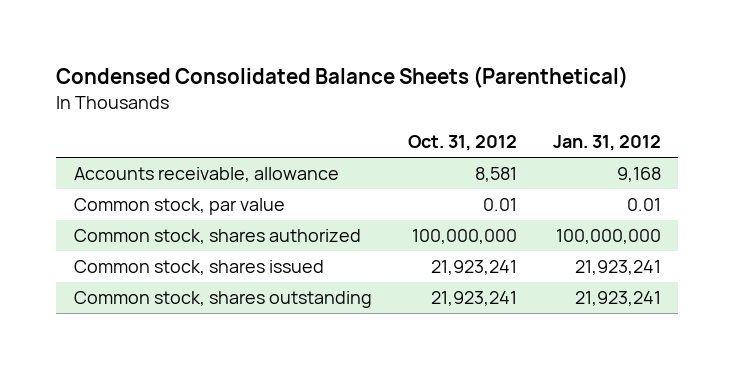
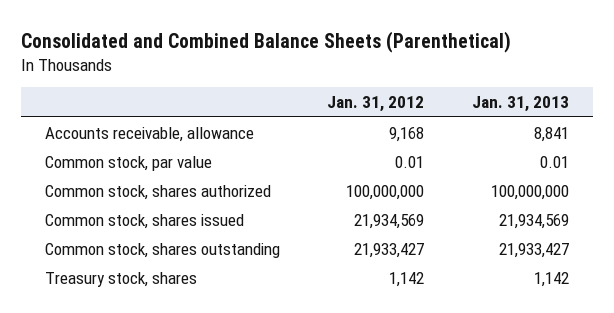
- Condensed Consolidated Balance Sheets (Parenthetical)
+ Consolidated and Combined Balance Sheets (Parenthetical)
- | Oct. 31, 2012 | Jan. 31, 2012
+ | Jan. 31, 2012 | Jan. 31, 2013
- Common stock, shares issued | 21,923,241 | 21,923,241
- Common stock, shares outstanding | 21,923,241 | 21,923,241
+ Common stock, shares issued | 21,934,569 | 21,934,569
+ Common stock, shares outstanding | 21,933,427 | 21,933,427
+ Treasury stock, shares | 1,142 | 1,142

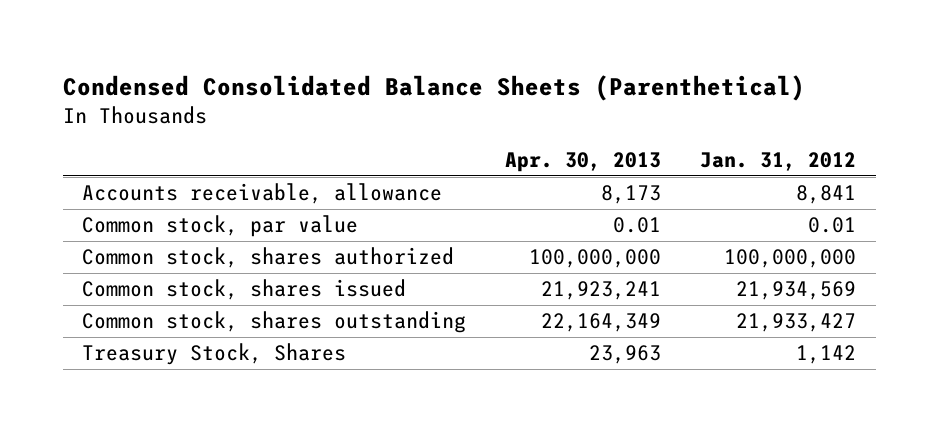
- Consolidated and Combined Balance Sheets (Parenthetical)
+ Condensed Consolidated Balance Sheets (Parenthetical)
- | Jan. 31, 2012 | Jan. 31, 2013
+ | Apr. 30, 2013 | Jan. 31, 2012
- Accounts receivable, allowance | 9,168 | 8,841
+ Accounts receivable, allowance | 8,173 | 8,841
- Treasury stock, shares | 1,142 | 1,142
+ Treasury Stock, Shares | 23,963 | 1,142

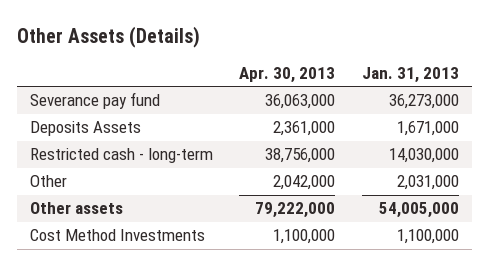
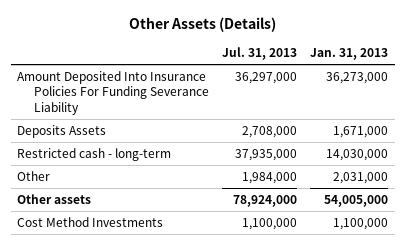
- | Apr. 30, 2013 | Jan. 31, 2013
+ | Jul. 31, 2013 | Jan. 31, 2013
- Severance pay fund | 36,063,000 | 36,273,000
+ Amount Deposited Into Insurance Policies For Funding Severance Liability | 36,297,000 | 36,273,000

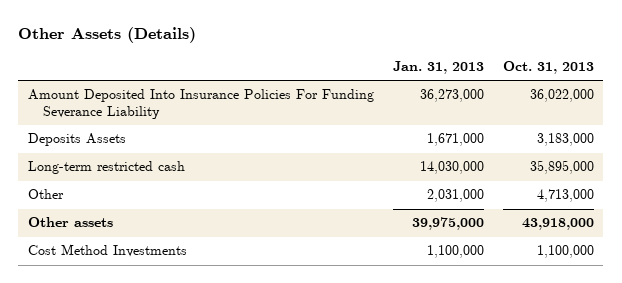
- | Jul. 31, 2013 | Jan. 31, 2013
+ | Jan. 31, 2013 | Oct. 31, 2013
- Restricted cash - long-term | 37,935,000 | 14,030,000
+ Long-term restricted cash | 14,030,000 | 35,895,000
- Other assets | 78,924,000 | 54,005,000
+ Other assets | 39,975,000 | 43,918,000

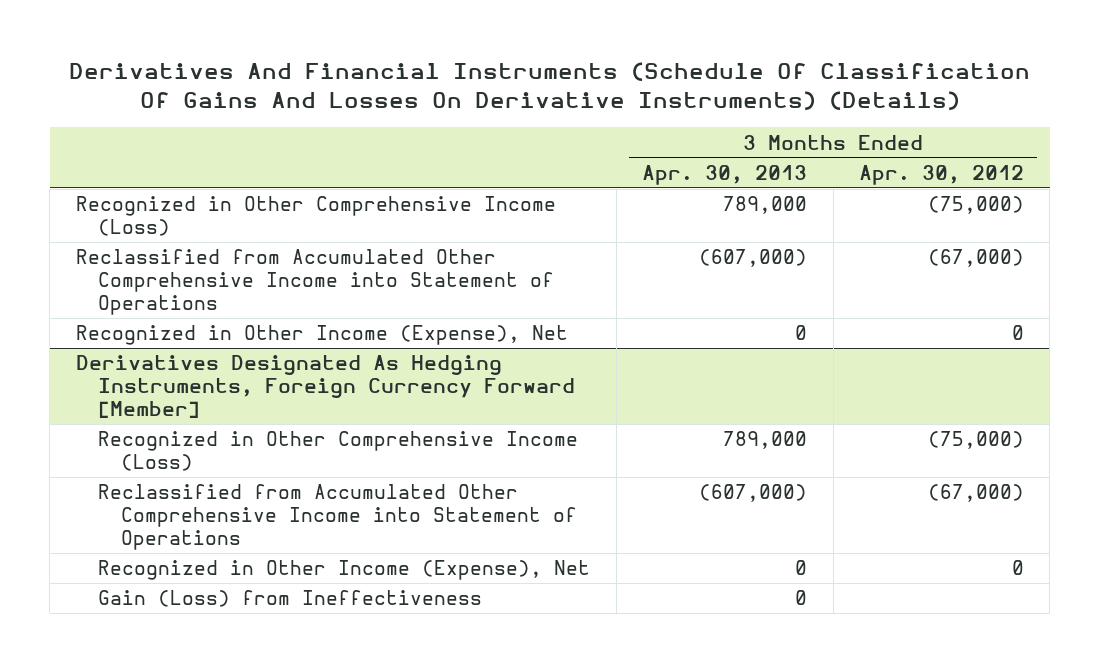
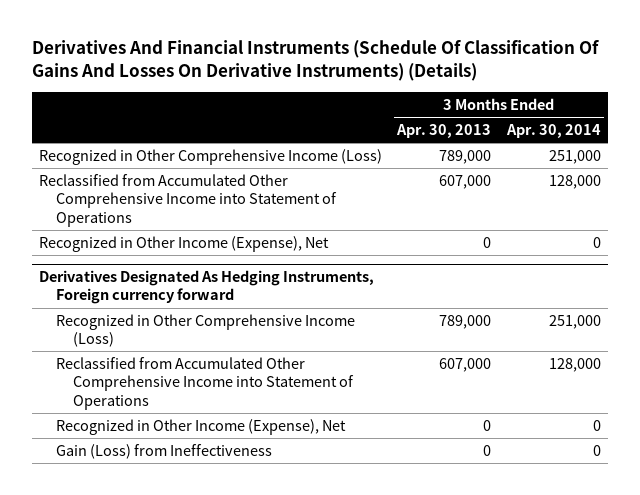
- | 3 Months Ended Apr. 30, 2013 | 3 Months Ended Apr. 30, 2012
+ | 3 Months Ended Apr. 30, 2013 | 3 Months Ended Apr. 30, 2014
- Reclassified from Accumulated Other Comprehensive Income into Statement of Operations | (607,000) | (67,000)
+ Reclassified from Accumulated Other Comprehensive Income into Statement of Operations | 607,000 | 128,000
- Derivatives Designated As Hedging Instruments, Foreign Currency Forward [Member]
+ Derivatives Designated As Hedging Instruments, Foreign currency forward
- Reclassified from Accumulated Other Comprehensive Income into Statement of Operations | (607,000) | (67,000)
+ Reclassified from Accumulated Other Comprehensive Income into Statement of Operations | 607,000 | 128,000

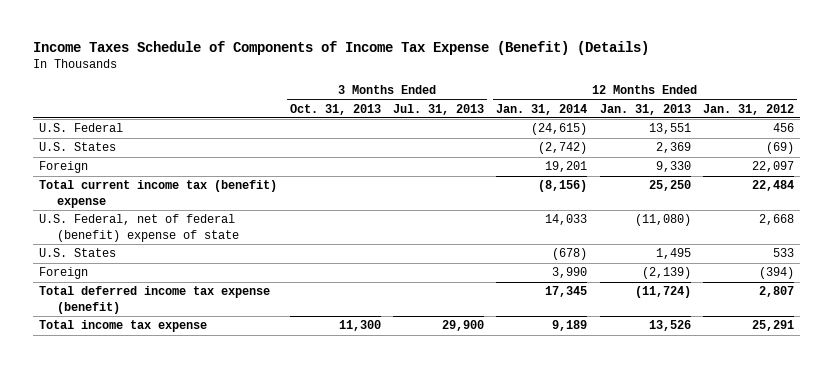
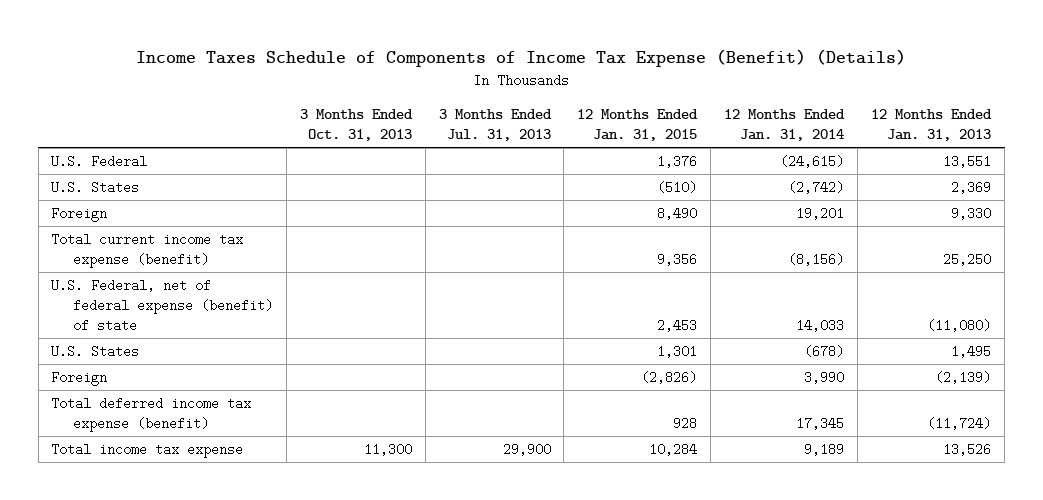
- | 3 Months Ended Oct. 31, 2013 | 3 Months Ended Jul. 31, 2013 | 12 Months Ended Jan. 31, 2014 | 12 Months Ended Jan. 31, 2013 | 12 Months Ended Jan. 31, 2012
+ | 3 Months Ended Oct. 31, 2013 | 3 Months Ended Jul. 31, 2013 | 12 Months Ended Jan. 31, 2015 | 12 Months Ended Jan. 31, 2014 | 12 Months Ended Jan. 31, 2013
- Total current income tax (benefit) expense | | | (8,156) | 25,250 | 22,484
- U.S. Federal, net of federal (benefit) expense of state | | | 14,033 | (11,080) | 2,668
+ Total current income tax expense (benefit) | | | 9,356 | (8,156) | 25,250
+ U.S. Federal, net of federal expense (benefit) of state | | | 2,453 | 14,033 | (11,080)

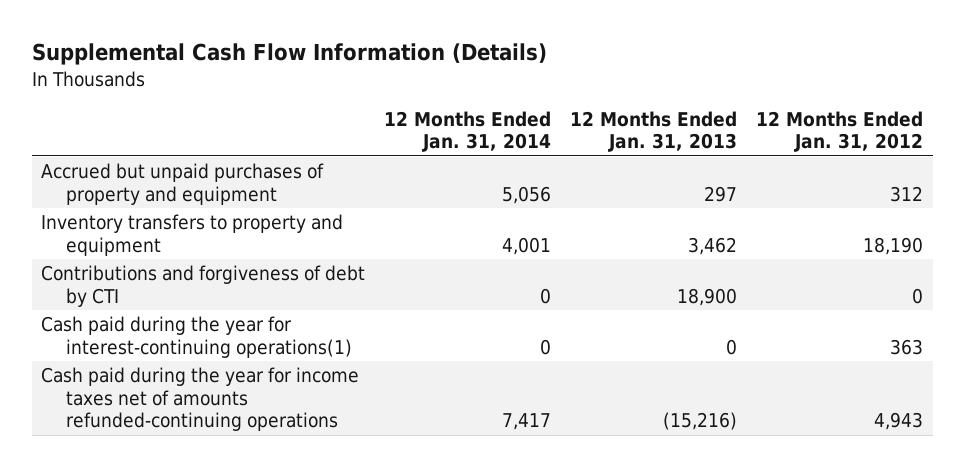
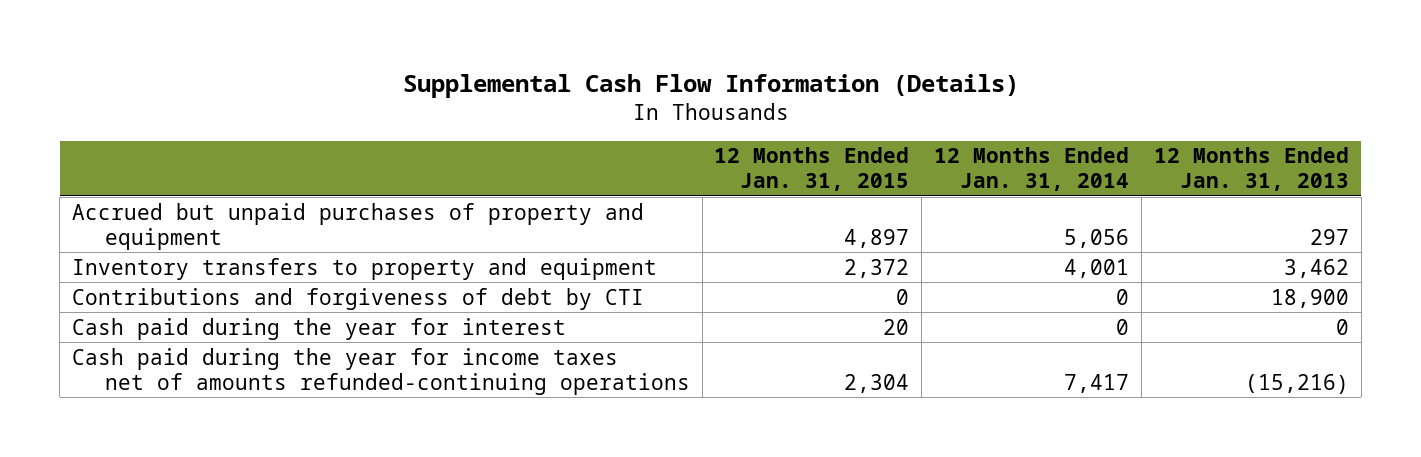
- | 12 Months Ended Jan. 31, 2014 | 12 Months Ended Jan. 31, 2013 | 12 Months Ended Jan. 31, 2012
+ | 12 Months Ended Jan. 31, 2015 | 12 Months Ended Jan. 31, 2014 | 12 Months Ended Jan. 31, 2013
- Cash paid during the year for interest-continuing operations(1) | 0 | 0 | 363
+ Cash paid during the year for interest | 20 | 0 | 0

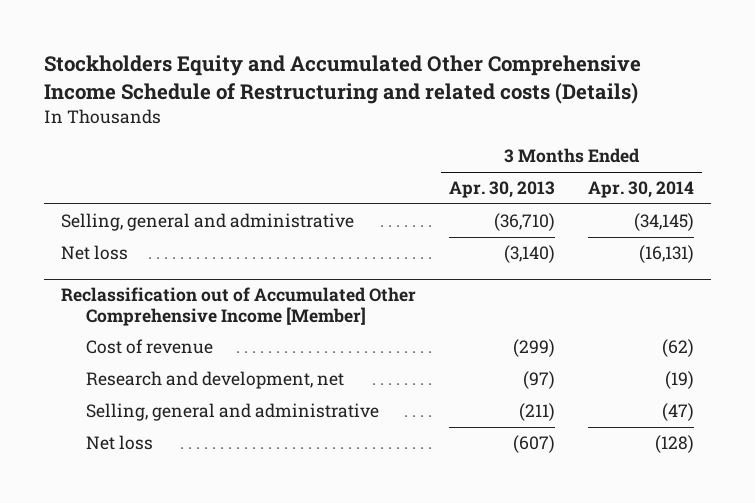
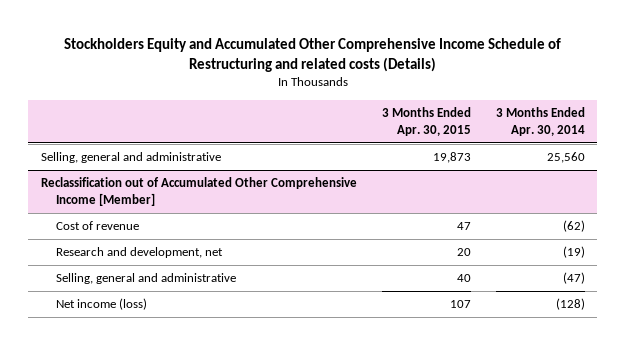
- | 3 Months Ended Apr. 30, 2013 | 3 Months Ended Apr. 30, 2014
+ | 3 Months Ended Apr. 30, 2015 | 3 Months Ended Apr. 30, 2014
- Selling, general and administrative | (36,710) | (34,145)
- Net loss | (3,140) | (16,131)
+ Selling, general and administrative | 19,873 | 25,560
@ Reclassification out of Accumulated Other Comprehensive Income [Member]
- Net loss | (607) | (128)
+ Net income (loss) | 107 | (128)

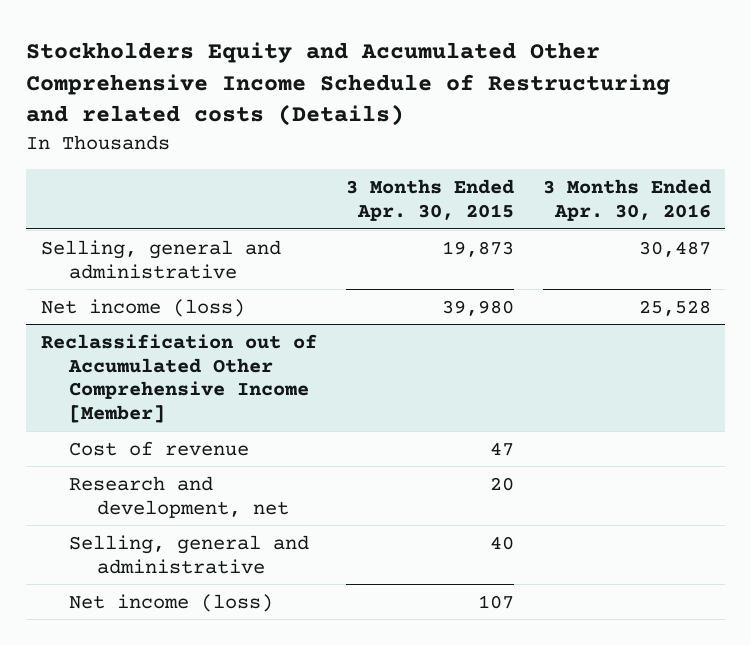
- | 3 Months Ended Apr. 30, 2015 | 3 Months Ended Apr. 30, 2014
+ | 3 Months Ended Apr. 30, 2015 | 3 Months Ended Apr. 30, 2016
+ Net income (loss) | 39,980 | 25,528

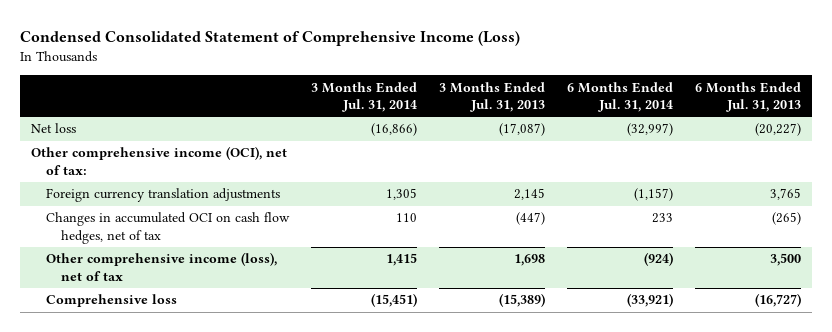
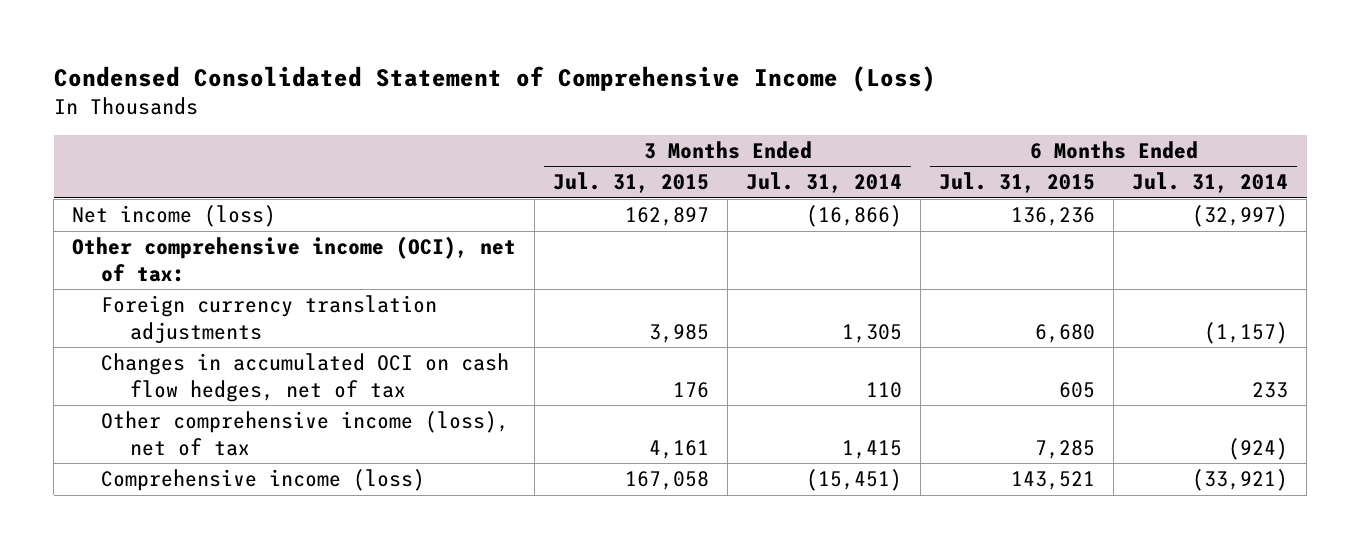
- | 3 Months Ended Jul. 31, 2014 | 3 Months Ended Jul. 31, 2013 | 6 Months Ended Jul. 31, 2014 | 6 Months Ended Jul. 31, 2013
+ | 3 Months Ended Jul. 31, 2015 | 3 Months Ended Jul. 31, 2014 | 6 Months Ended Jul. 31, 2015 | 6 Months Ended Jul. 31, 2014
- Net loss | (16,866) | (17,087) | (32,997) | (20,227)
+ Net income (loss) | 162,897 | (16,866) | 136,236 | (32,997)
- Comprehensive loss | (15,451) | (15,389) | (33,921) | (16,727)
+ Comprehensive income (loss) | 167,058 | (15,451) | 143,521 | (33,921)

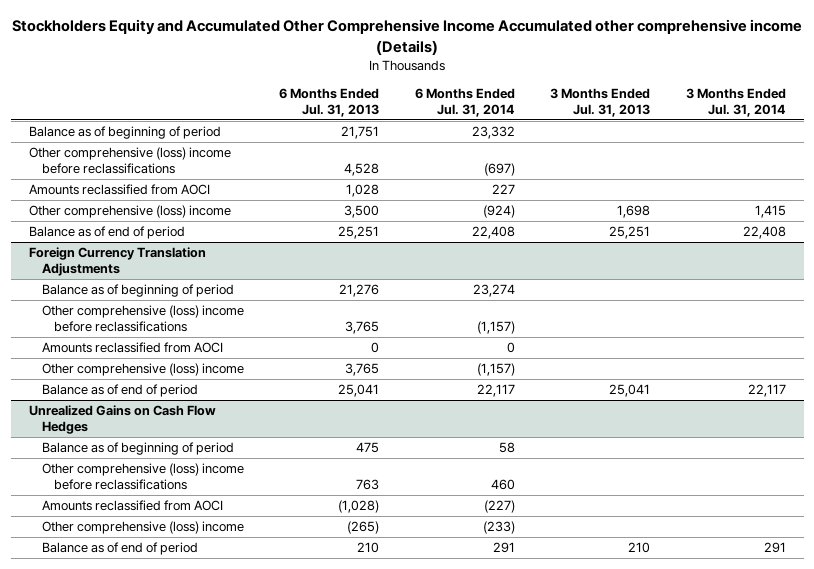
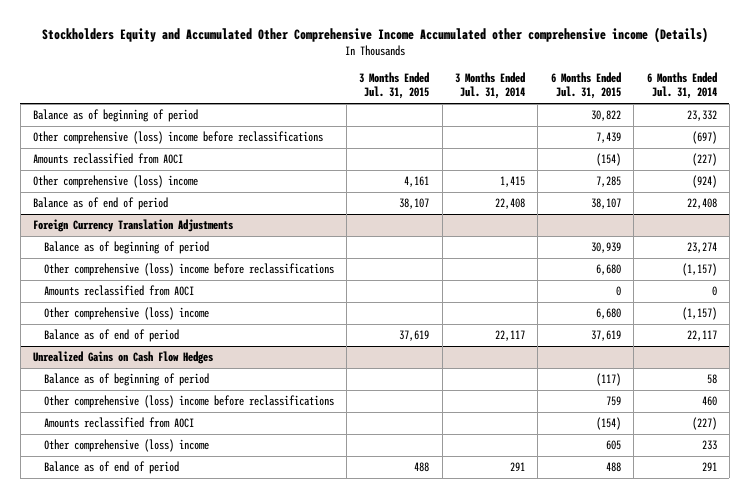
- | 6 Months Ended Jul. 31, 2013 | 6 Months Ended Jul. 31, 2014 | 3 Months Ended Jul. 31, 2013 | 3 Months Ended Jul. 31, 2014
+ | 3 Months Ended Jul. 31, 2015 | 3 Months Ended Jul. 31, 2014 | 6 Months Ended Jul. 31, 2015 | 6 Months Ended Jul. 31, 2014
- Amounts reclassified from AOCI | 1,028 | 227 | |
+ Amounts reclassified from AOCI | | | (154) | (227)
@ Unrealized Gains on Cash Flow Hedges
- Other comprehensive (loss) income | (265) | (233) | |
+ Other comprehensive (loss) income | | | 605 | 233

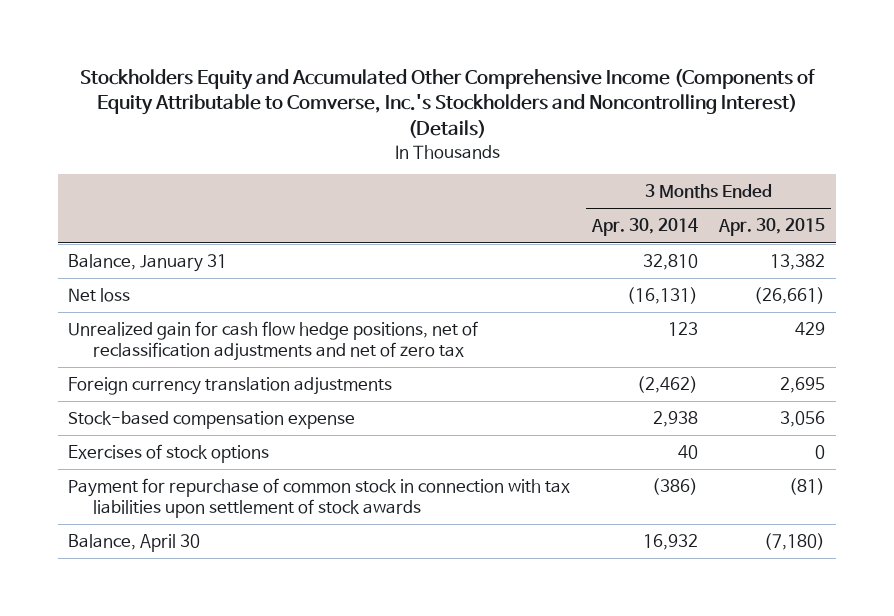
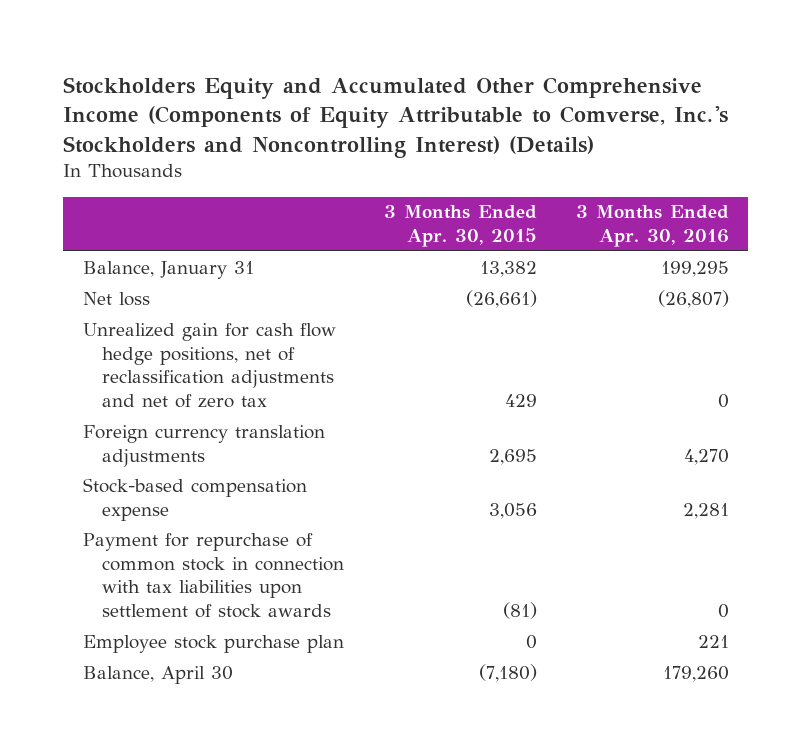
- | 3 Months Ended Apr. 30, 2014 | 3 Months Ended Apr. 30, 2015
+ | 3 Months Ended Apr. 30, 2015 | 3 Months Ended Apr. 30, 2016
- Exercises of stock options | 40 | 0
+ Employee stock purchase plan | 0 | 221

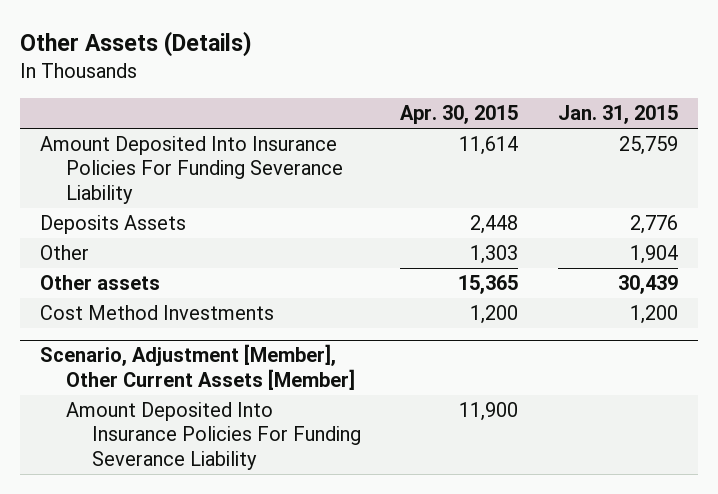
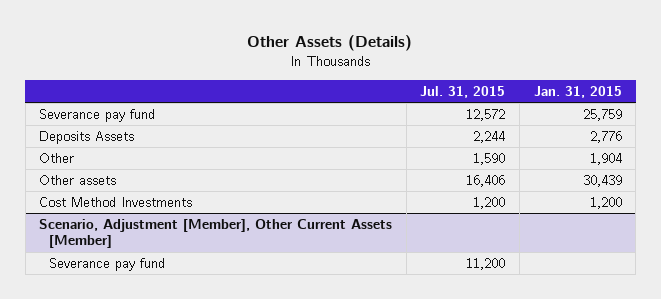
- | Apr. 30, 2015 | Jan. 31, 2015
+ | Jul. 31, 2015 | Jan. 31, 2015
- Amount Deposited Into Insurance Policies For Funding Severance Liability | 11,614 | 25,759
+ Severance pay fund | 12,572 | 25,759
@ Scenario, Adjustment [Member], Other Current Assets [Member]
- Amount Deposited Into Insurance Policies For Funding Severance Liability | 11,900 |
+ Severance pay fund | 11,200 |

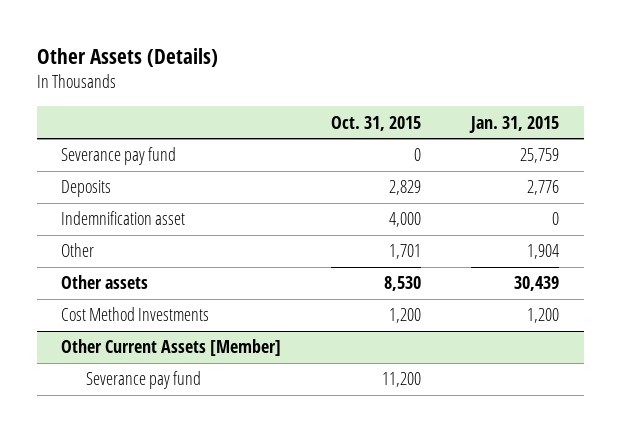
- | Jul. 31, 2015 | Jan. 31, 2015
+ | Oct. 31, 2015 | Jan. 31, 2015
- Deposits Assets | 2,244 | 2,776
+ Deposits | 2,829 | 2,776
+ Indemnification asset | 4,000 | 0
- Scenario, Adjustment [Member], Other Current Assets [Member]
+ Other Current Assets [Member]

